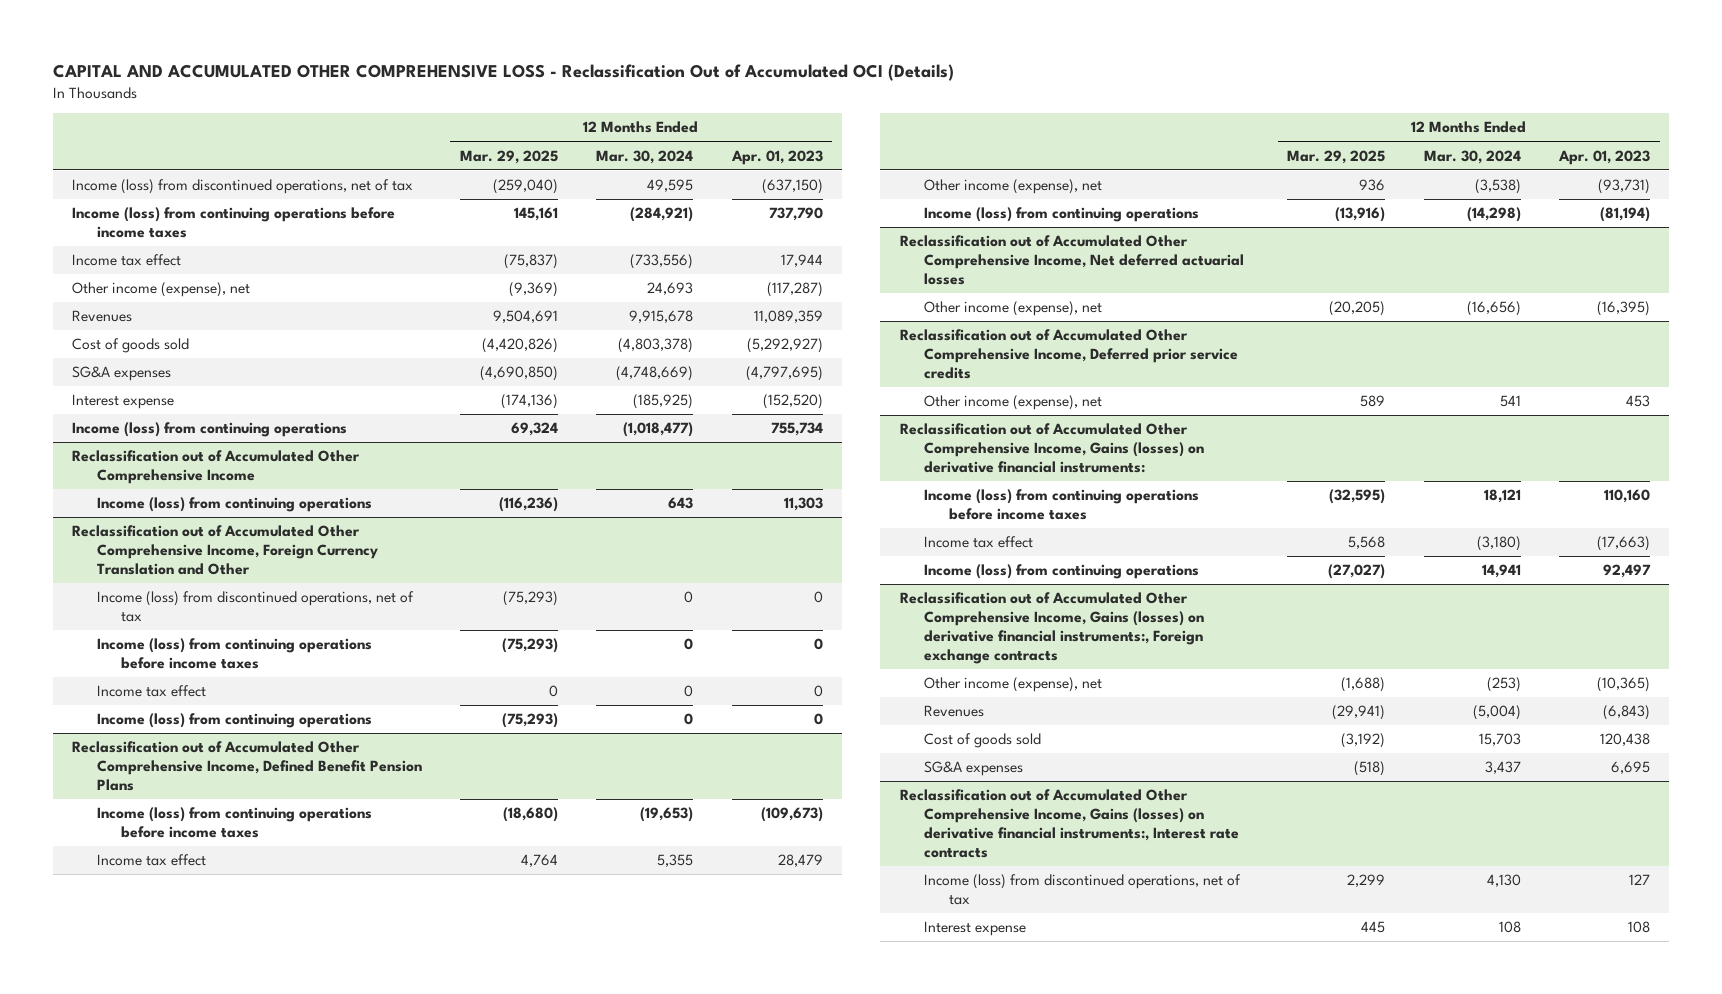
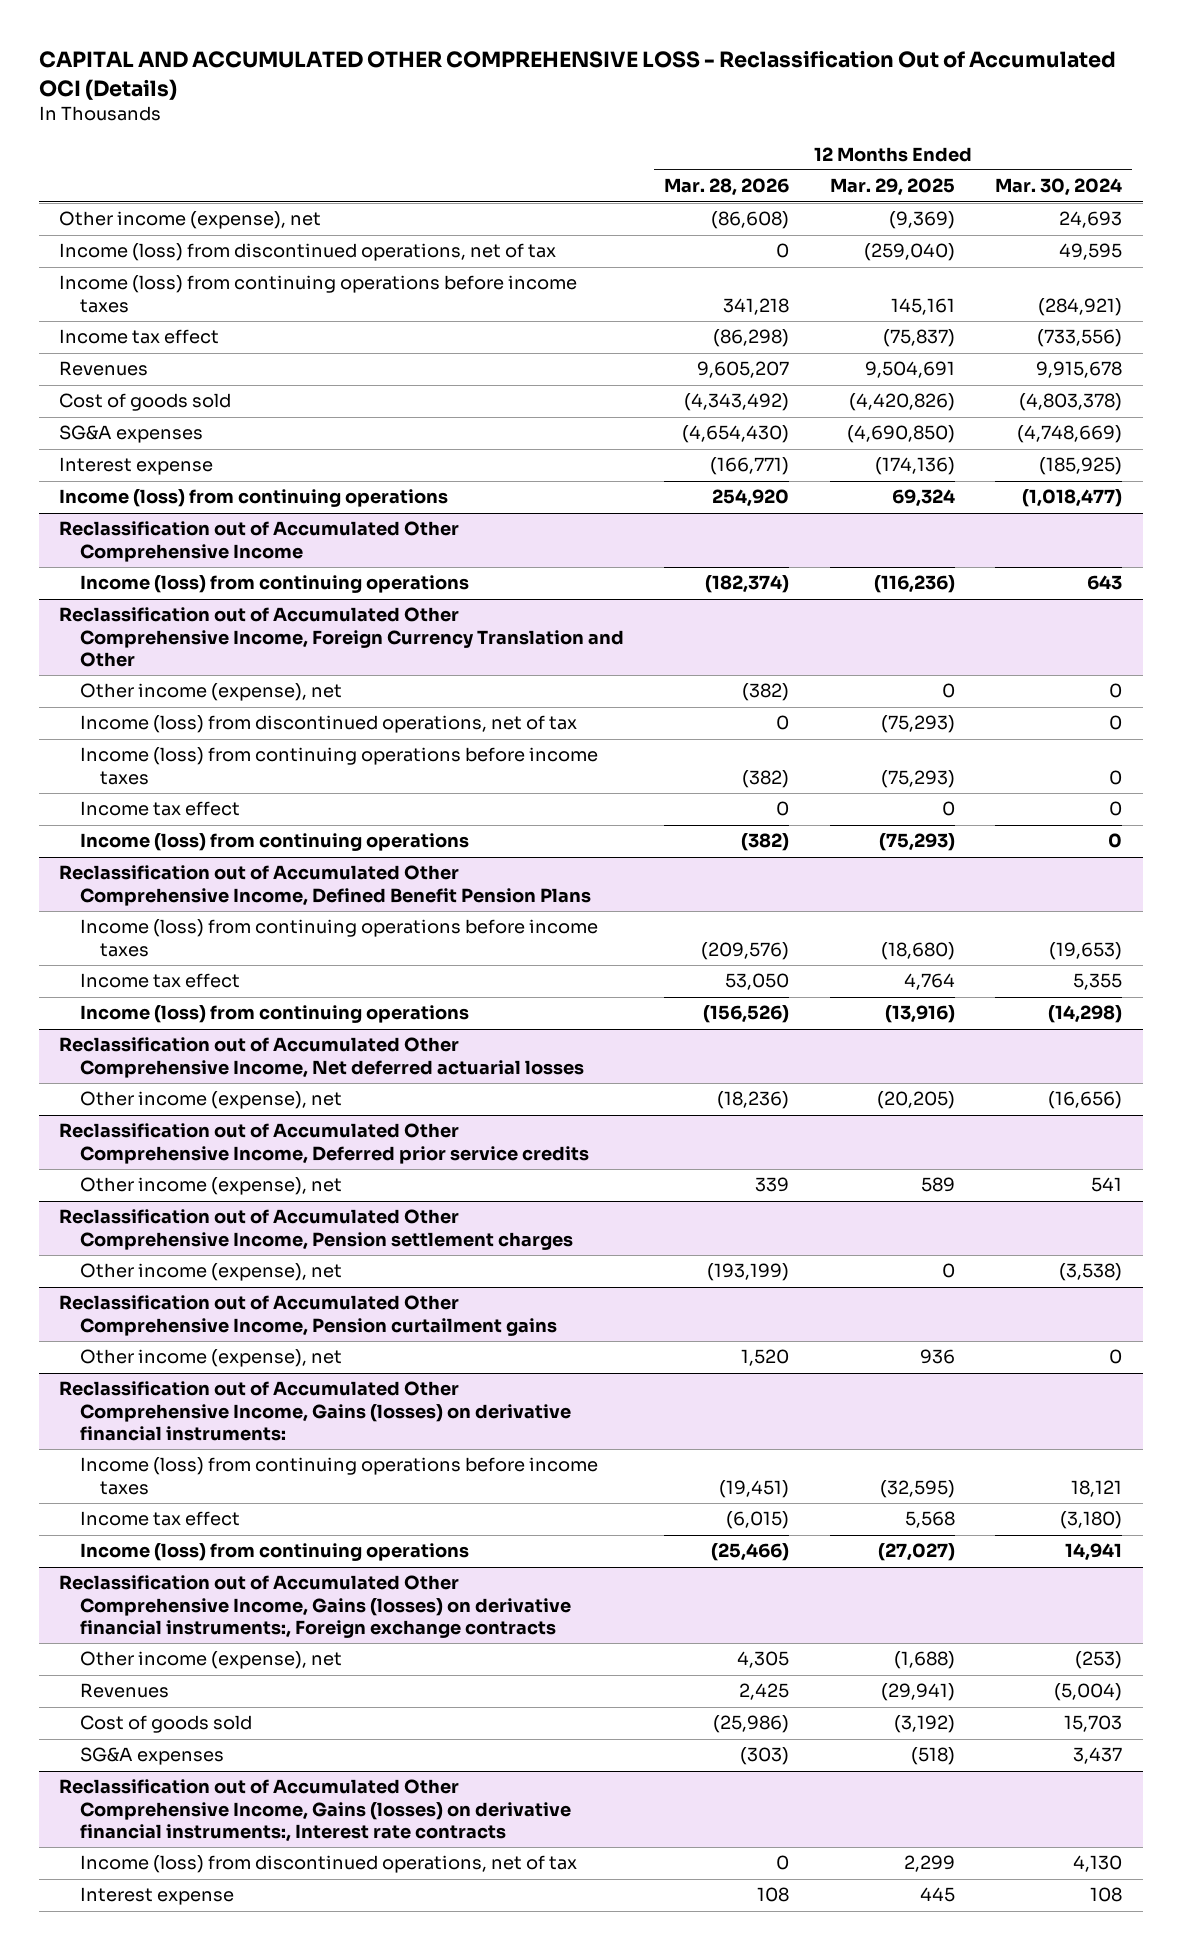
- | 12 Months Ended Mar. 29, 2025 | 12 Months Ended Mar. 30, 2024 | 12 Months Ended Apr. 01, 2023
+ | 12 Months Ended Mar. 28, 2026 | 12 Months Ended Mar. 29, 2025 | 12 Months Ended Mar. 30, 2024
moved up: Other income (expense), net | (86,608) | (9,369) | 24,693
@ Reclassification out of Accumulated Other Comprehensive Income, Foreign Currency Translation and Other
+ Other income (expense), net | (382) | 0 | 0
@ Reclassification out of Accumulated Other Comprehensive Income, Defined Benefit Pension Plans
- Other income (expense), net | 936 | (3,538) | (93,731)
+ Reclassification out of Accumulated Other Comprehensive Income, Pension settlement charges
+ Other income (expense), net | (193,199) | 0 | (3,538)
+ Reclassification out of Accumulated Other Comprehensive Income, Pension curtailment gains
+ Other income (expense), net | 1,520 | 936 | 0

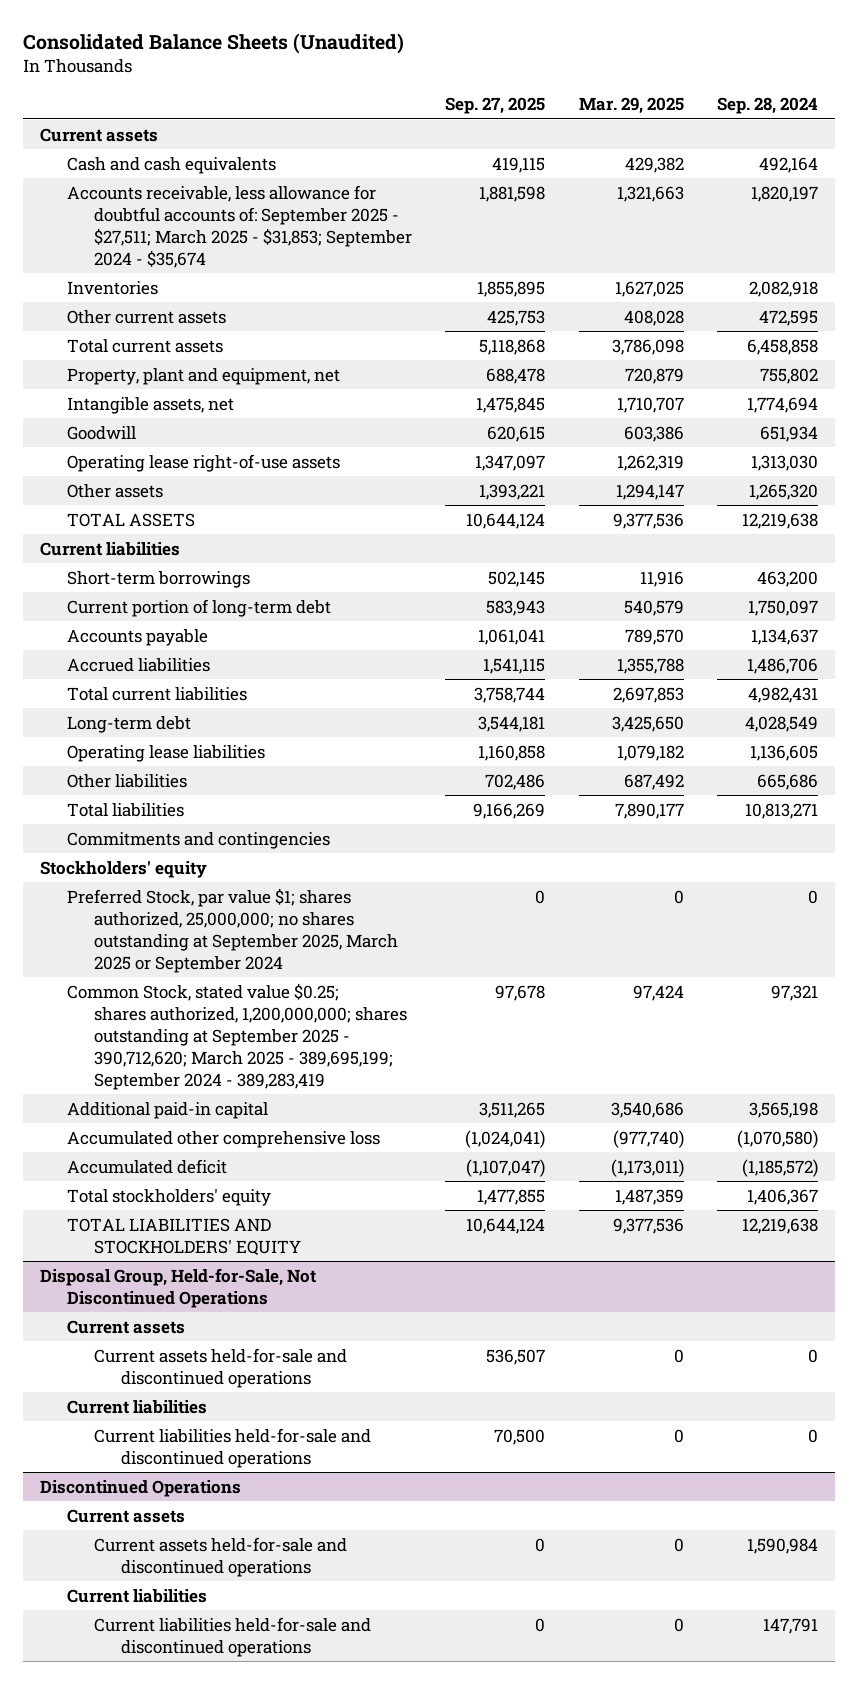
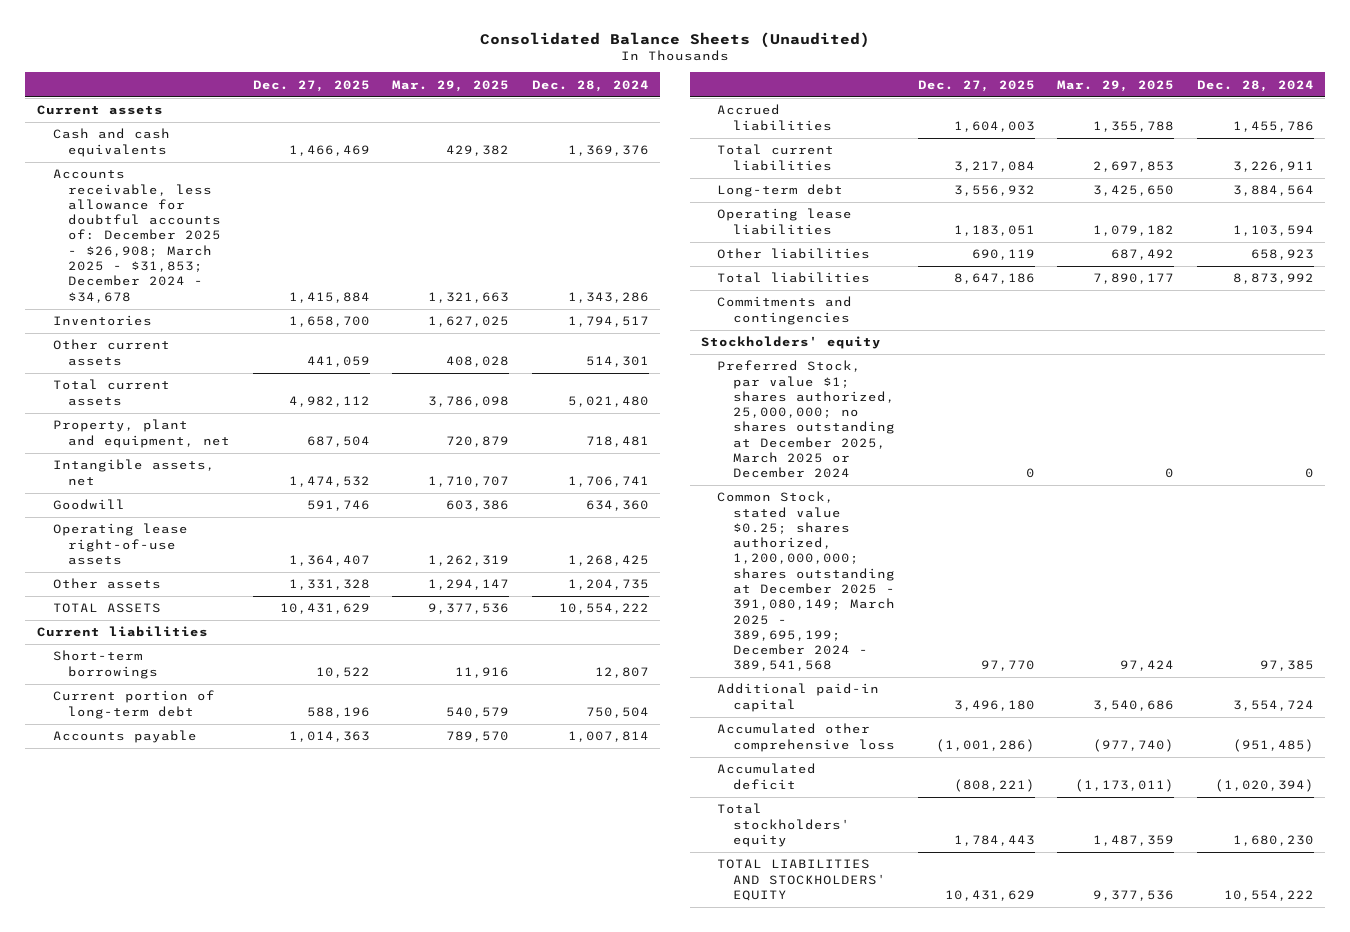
- | Sep. 27, 2025 | Mar. 29, 2025 | Sep. 28, 2024
+ | Dec. 27, 2025 | Mar. 29, 2025 | Dec. 28, 2024
- Accounts receivable, less allowance for doubtful accounts of: September 2025 - $27,511; March 2025 - $31,853; September 2024 - $35,674 | 1,881,598 | 1,321,663 | 1,820,197
+ Accounts receivable, less allowance for doubtful accounts of: December 2025 - $26,908; March 2025 - $31,853; December 2024 - $34,678 | 1,415,884 | 1,321,663 | 1,343,286
- Preferred Stock, par value $1; shares authorized, 25,000,000; no shares outstanding at September 2025, March 2025 or September 2024 | 0 | 0 | 0
- Common Stock, stated value $0.25; shares authorized, 1,200,000,000; shares outstanding at September 2025 - 390,712,620; March 2025 - 389,695,199; September 2024 - 389,283,419 | 97,678 | 97,424 | 97,321
+ Preferred Stock, par value $1; shares authorized, 25,000,000; no shares outstanding at December 2025, March 2025 or December 2024 | 0 | 0 | 0
+ Common Stock, stated value $0.25; shares authorized, 1,200,000,000; shares outstanding at December 2025 - 391,080,149; March 2025 - 389,695,199; December 2024 - 389,541,568 | 97,770 | 97,424 | 97,385
- Disposal Group, Held-for-Sale, Not Discontinued Operations
- Current assets
- Current assets held-for-sale and discontinued operations | 536,507 | 0 | 0
- Current liabilities
- Current liabilities held-for-sale and discontinued operations | 70,500 | 0 | 0
- Discontinued Operations
- Current assets
- Current assets held-for-sale and discontinued operations | 0 | 0 | 1,590,984
- Current liabilities
- Current liabilities held-for-sale and discontinued operations | 0 | 0 | 147,791

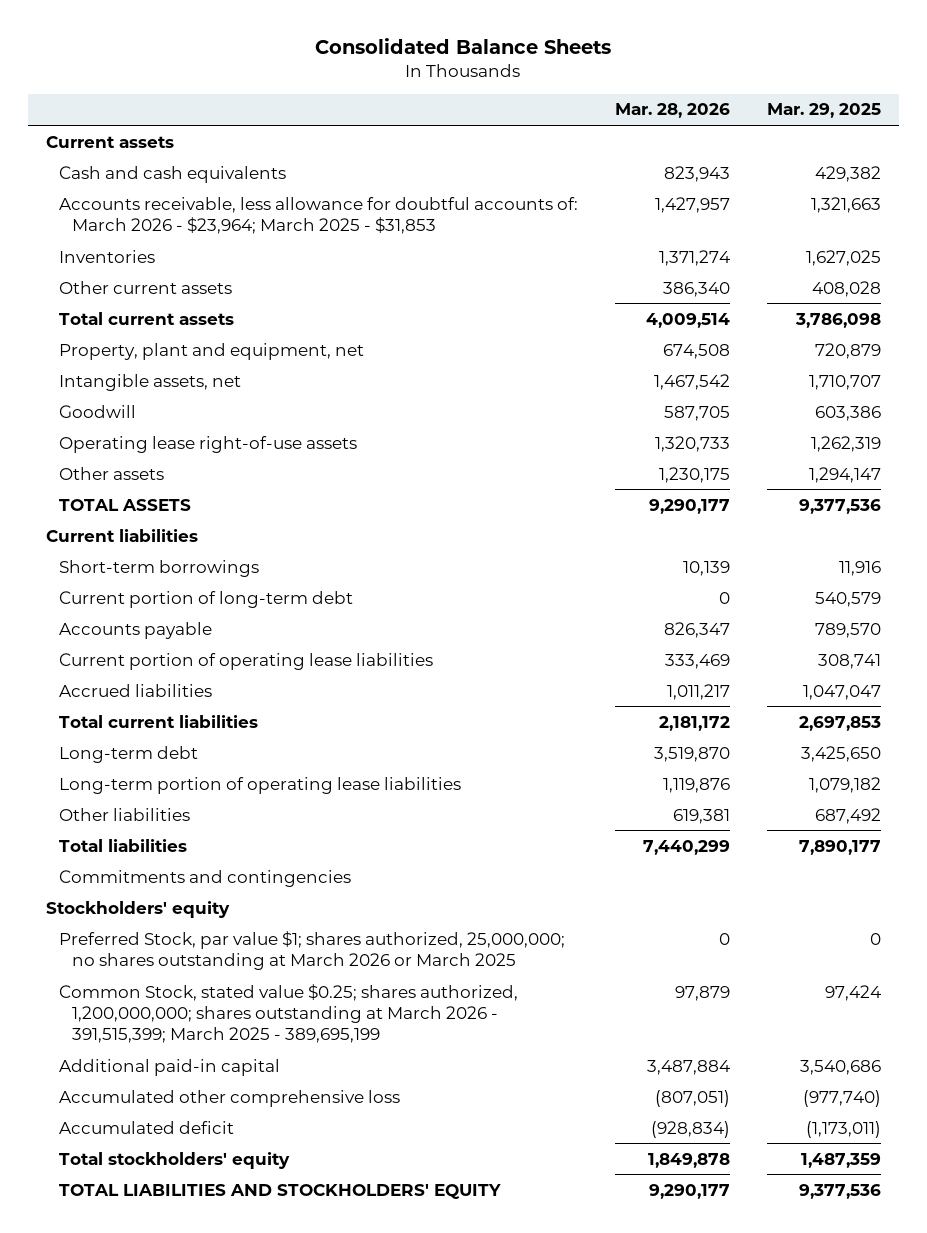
- Consolidated Balance Sheets (Unaudited)
+ Consolidated Balance Sheets
- | Dec. 27, 2025 | Mar. 29, 2025 | Dec. 28, 2024
+ | Mar. 28, 2026 | Mar. 29, 2025
- Accounts receivable, less allowance for doubtful accounts of: December 2025 - $26,908; March 2025 - $31,853; December 2024 - $34,678 | 1,415,884 | 1,321,663 | 1,343,286
+ Accounts receivable, less allowance for doubtful accounts of: March 2026 - $23,964; March 2025 - $31,853 | 1,427,957 | 1,321,663
- Accrued liabilities | 1,604,003 | 1,355,788 | 1,455,786
+ Current portion of operating lease liabilities | 333,469 | 308,741
+ Accrued liabilities | 1,011,217 | 1,047,047
- Operating lease liabilities | 1,183,051 | 1,079,182 | 1,103,594
+ Long-term portion of operating lease liabilities | 1,119,876 | 1,079,182
- Preferred Stock, par value $1; shares authorized, 25,000,000; no shares outstanding at December 2025, March 2025 or December 2024 | 0 | 0 | 0
- Common Stock, stated value $0.25; shares authorized, 1,200,000,000; shares outstanding at December 2025 - 391,080,149; March 2025 - 389,695,199; December 2024 - 389,541,568 | 97,770 | 97,424 | 97,385
+ Preferred Stock, par value $1; shares authorized, 25,000,000; no shares outstanding at March 2026 or March 2025 | 0 | 0
+ Common Stock, stated value $0.25; shares authorized, 1,200,000,000; shares outstanding at March 2026 - 391,515,399; March 2025 - 389,695,199 | 97,879 | 97,424

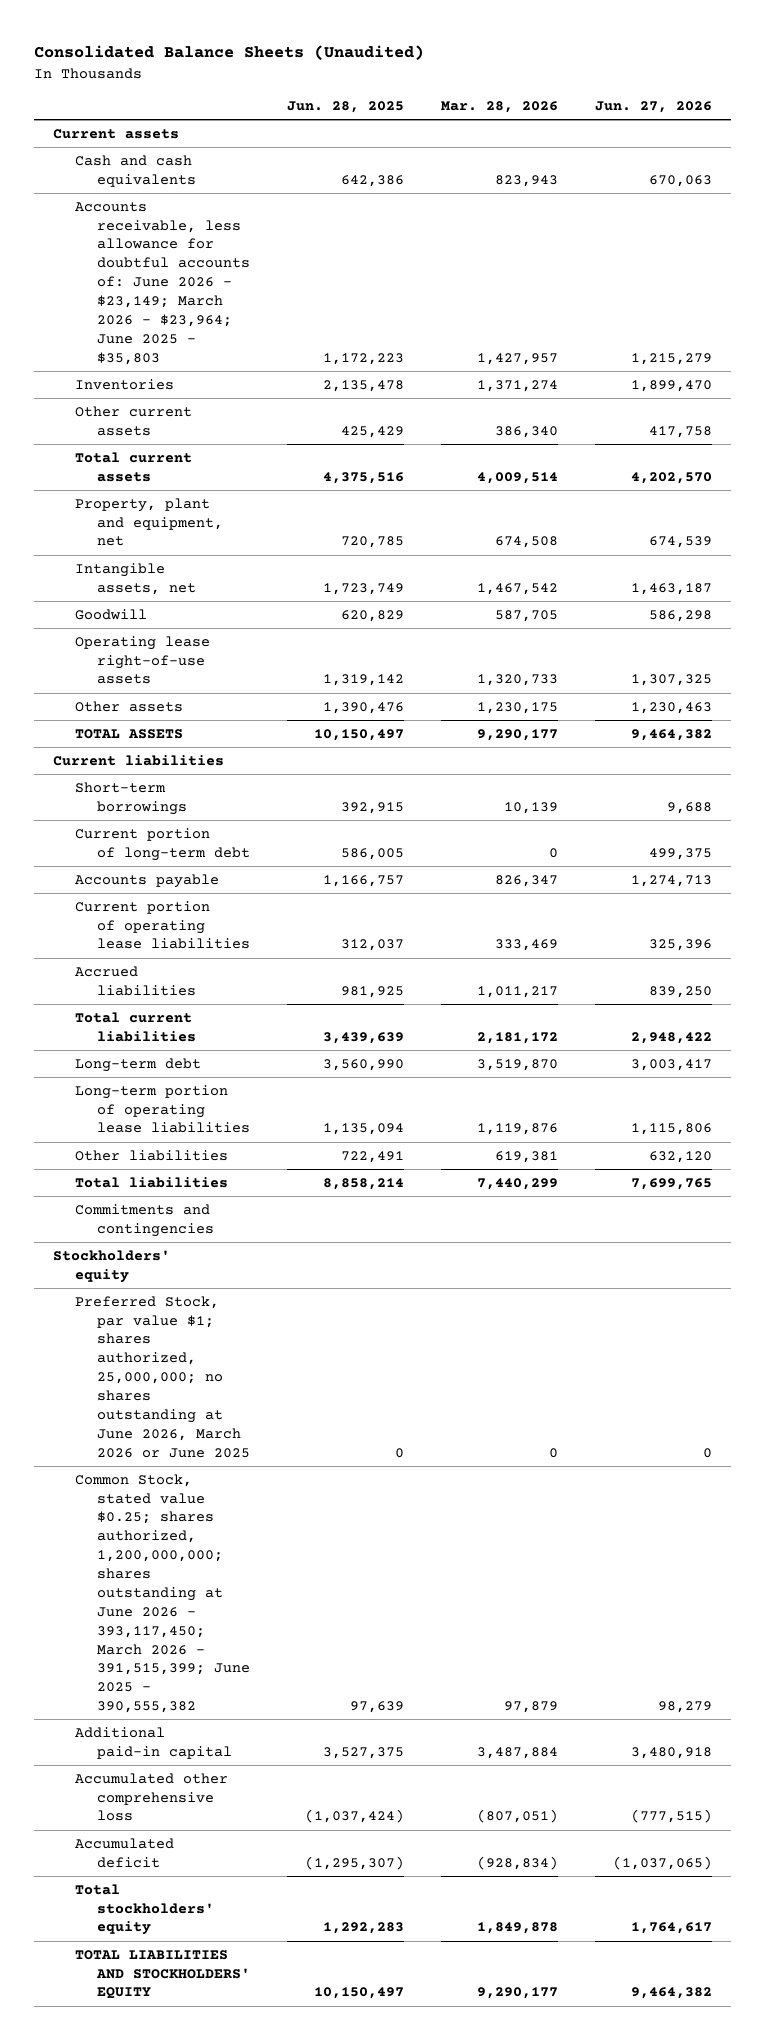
- Consolidated Balance Sheets
+ Consolidated Balance Sheets (Unaudited)
- | Mar. 28, 2026 | Mar. 29, 2025
+ | Jun. 28, 2025 | Mar. 28, 2026 | Jun. 27, 2026
- Accounts receivable, less allowance for doubtful accounts of: March 2026 - $23,964; March 2025 - $31,853 | 1,427,957 | 1,321,663
+ Accounts receivable, less allowance for doubtful accounts of: June 2026 - $23,149; March 2026 - $23,964; June 2025 - $35,803 | 1,172,223 | 1,427,957 | 1,215,279
- Preferred Stock, par value $1; shares authorized, 25,000,000; no shares outstanding at March 2026 or March 2025 | 0 | 0
- Common Stock, stated value $0.25; shares authorized, 1,200,000,000; shares outstanding at March 2026 - 391,515,399; March 2025 - 389,695,199 | 97,879 | 97,424
+ Preferred Stock, par value $1; shares authorized, 25,000,000; no shares outstanding at June 2026, March 2026 or June 2025 | 0 | 0 | 0
+ Common Stock, stated value $0.25; shares authorized, 1,200,000,000; shares outstanding at June 2026 - 393,117,450; March 2026 - 391,515,399; June 2025 - 390,555,382 | 97,639 | 97,879 | 98,279

